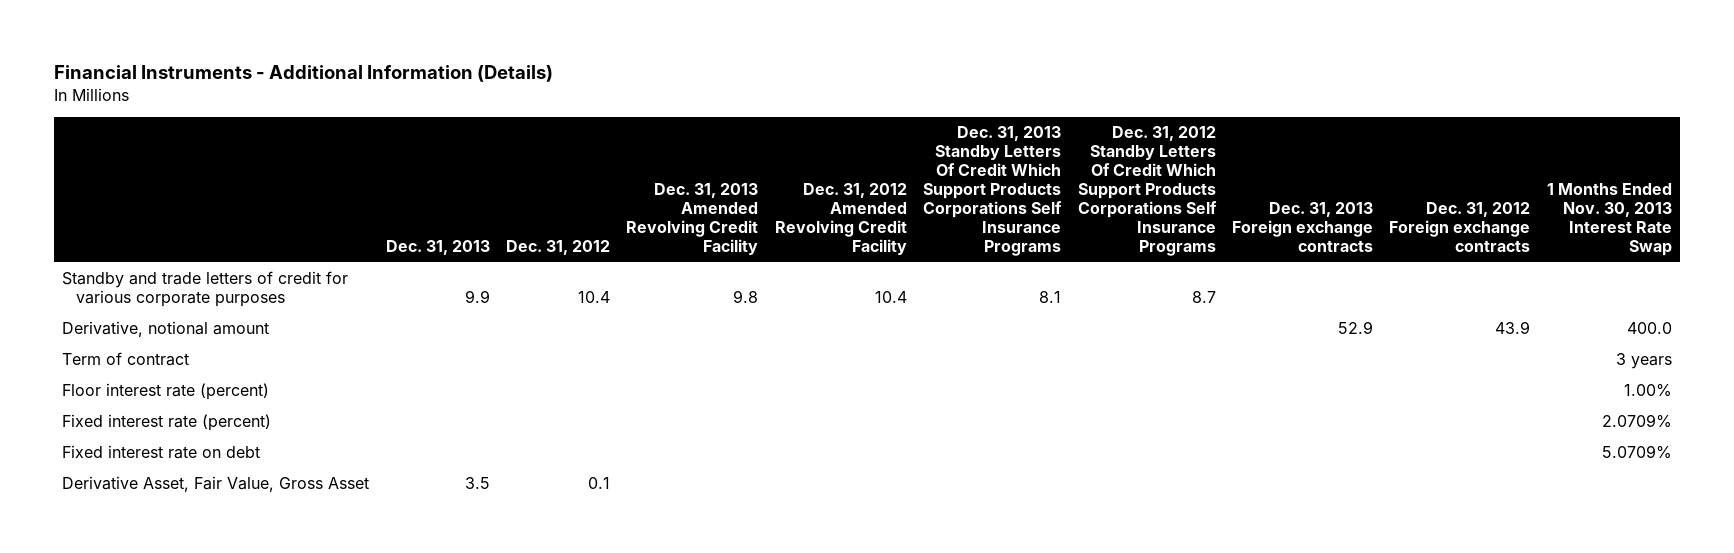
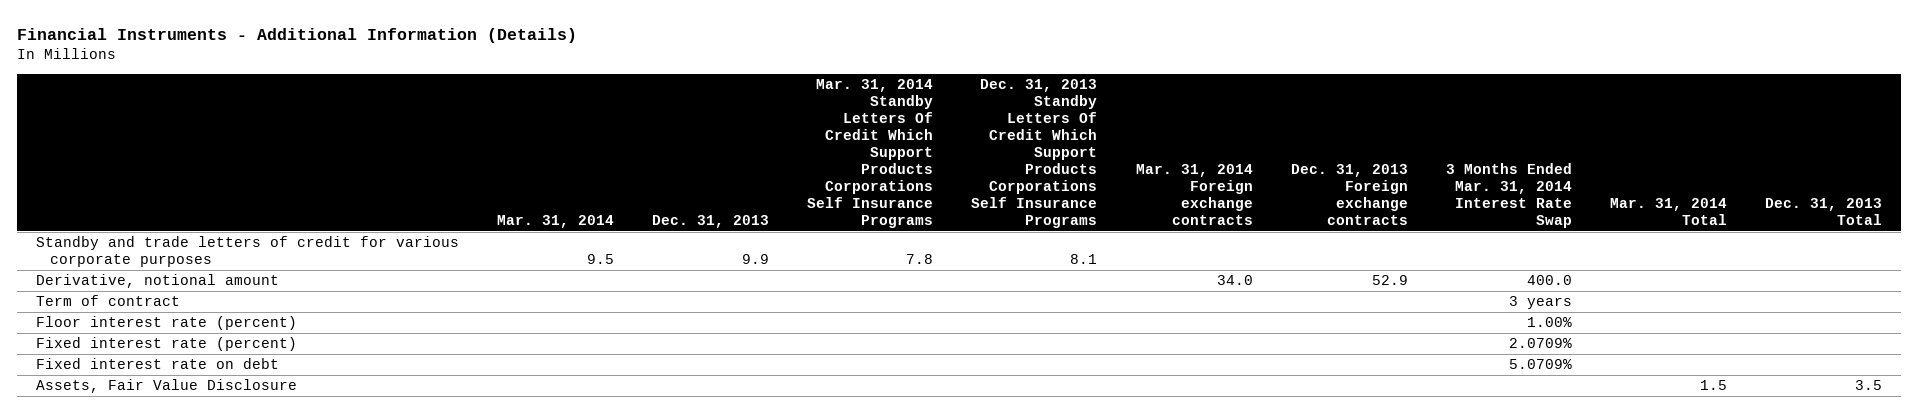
- | Dec. 31, 2013 | Dec. 31, 2012 | Dec. 31, 2013 Amended Revolving Credit Facility | Dec. 31, 2012 Amended Revolving Credit Facility | Dec. 31, 2013 Standby Letters Of Credit Which Support Products Corporations Self Insurance Programs | Dec. 31, 2012 Standby Letters Of Credit Which Support Products Corporations Self Insurance Programs | Dec. 31, 2013 Foreign exchange contracts | Dec. 31, 2012 Foreign exchange contracts | 1 Months Ended Nov. 30, 2013 Interest Rate Swap
+ | Mar. 31, 2014 | Dec. 31, 2013 | Mar. 31, 2014 Standby Letters Of Credit Which Support Products Corporations Self Insurance Programs | Dec. 31, 2013 Standby Letters Of Credit Which Support Products Corporations Self Insurance Programs | Mar. 31, 2014 Foreign exchange contracts | Dec. 31, 2013 Foreign exchange contracts | 3 Months Ended Mar. 31, 2014 Interest Rate Swap | Mar. 31, 2014 Total | Dec. 31, 2013 Total
- Derivative Asset, Fair Value, Gross Asset | 3.5 | 0.1 | | | | | | |
+ Assets, Fair Value Disclosure | | | | | | | | 1.5 | 3.5

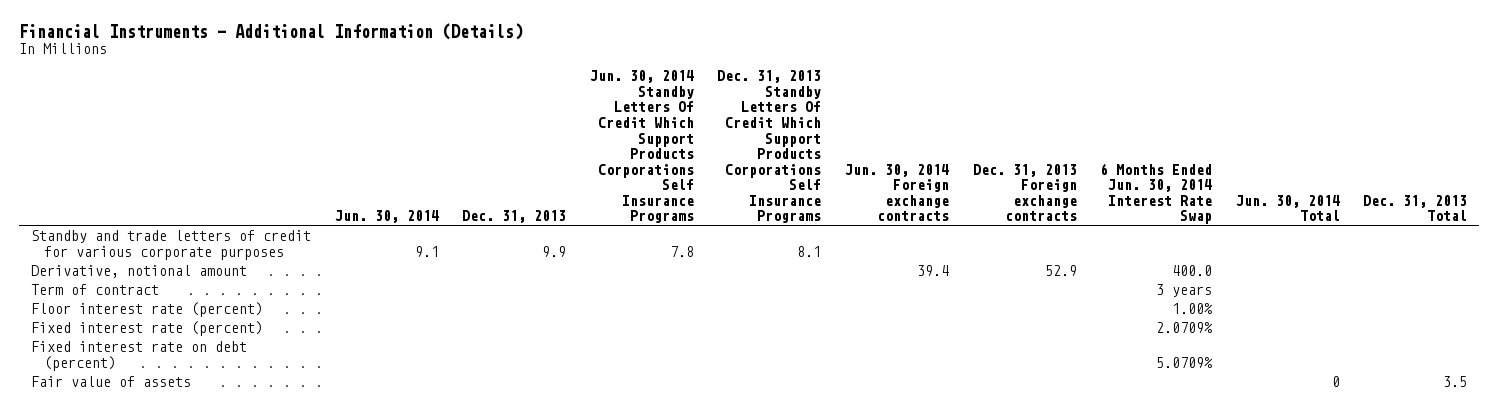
- | Mar. 31, 2014 | Dec. 31, 2013 | Mar. 31, 2014 Standby Letters Of Credit Which Support Products Corporations Self Insurance Programs | Dec. 31, 2013 Standby Letters Of Credit Which Support Products Corporations Self Insurance Programs | Mar. 31, 2014 Foreign exchange contracts | Dec. 31, 2013 Foreign exchange contracts | 3 Months Ended Mar. 31, 2014 Interest Rate Swap | Mar. 31, 2014 Total | Dec. 31, 2013 Total
+ | Jun. 30, 2014 | Dec. 31, 2013 | Jun. 30, 2014 Standby Letters Of Credit Which Support Products Corporations Self Insurance Programs | Dec. 31, 2013 Standby Letters Of Credit Which Support Products Corporations Self Insurance Programs | Jun. 30, 2014 Foreign exchange contracts | Dec. 31, 2013 Foreign exchange contracts | 6 Months Ended Jun. 30, 2014 Interest Rate Swap | Jun. 30, 2014 Total | Dec. 31, 2013 Total
- Fixed interest rate on debt | | | | | | | 5.0709% | |
- Assets, Fair Value Disclosure | | | | | | | | 1.5 | 3.5
+ Fixed interest rate on debt (percent) | | | | | | | 5.0709% | |
+ Fair value of assets | | | | | | | | 0 | 3.5

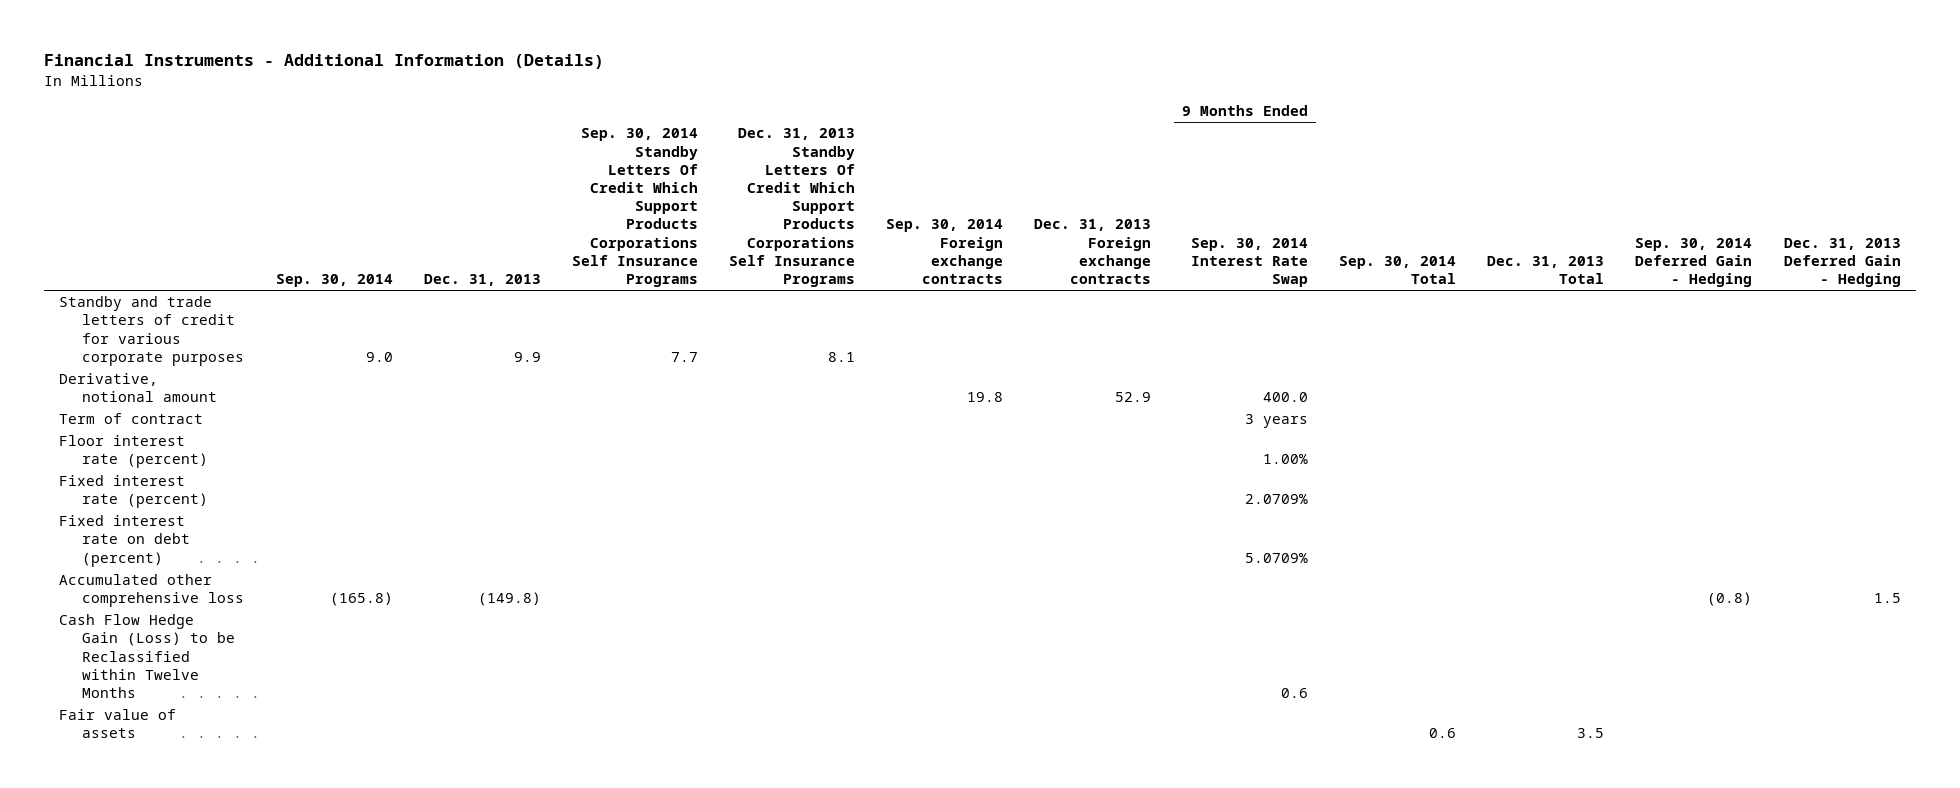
- | Jun. 30, 2014 | Dec. 31, 2013 | Jun. 30, 2014 Standby Letters Of Credit Which Support Products Corporations Self Insurance Programs | Dec. 31, 2013 Standby Letters Of Credit Which Support Products Corporations Self Insurance Programs | Jun. 30, 2014 Foreign exchange contracts | Dec. 31, 2013 Foreign exchange contracts | 6 Months Ended Jun. 30, 2014 Interest Rate Swap | Jun. 30, 2014 Total | Dec. 31, 2013 Total
+ | Sep. 30, 2014 | Dec. 31, 2013 | Sep. 30, 2014 Standby Letters Of Credit Which Support Products Corporations Self Insurance Programs | Dec. 31, 2013 Standby Letters Of Credit Which Support Products Corporations Self Insurance Programs | Sep. 30, 2014 Foreign exchange contracts | Dec. 31, 2013 Foreign exchange contracts | 9 Months Ended Sep. 30, 2014 Interest Rate Swap | Sep. 30, 2014 Total | Dec. 31, 2013 Total | Sep. 30, 2014 Deferred Gain - Hedging | Dec. 31, 2013 Deferred Gain - Hedging
+ Accumulated other comprehensive loss | (165.8) | (149.8) | | | | | | | | (0.8) | 1.5
+ Cash Flow Hedge Gain (Loss) to be Reclassified within Twelve Months | | | | | | | 0.6 | | | |

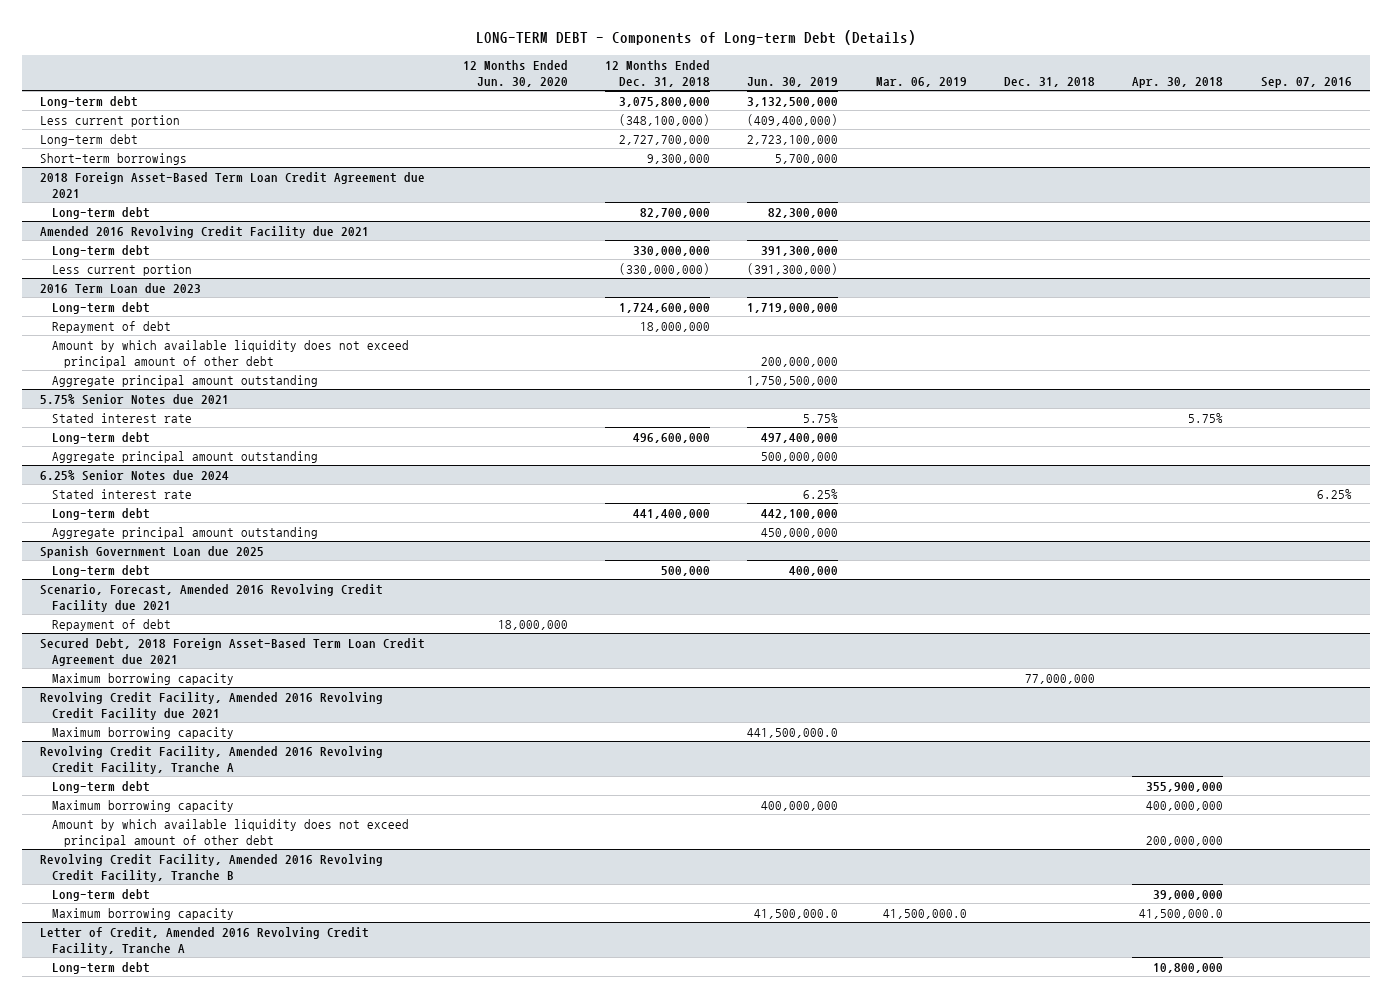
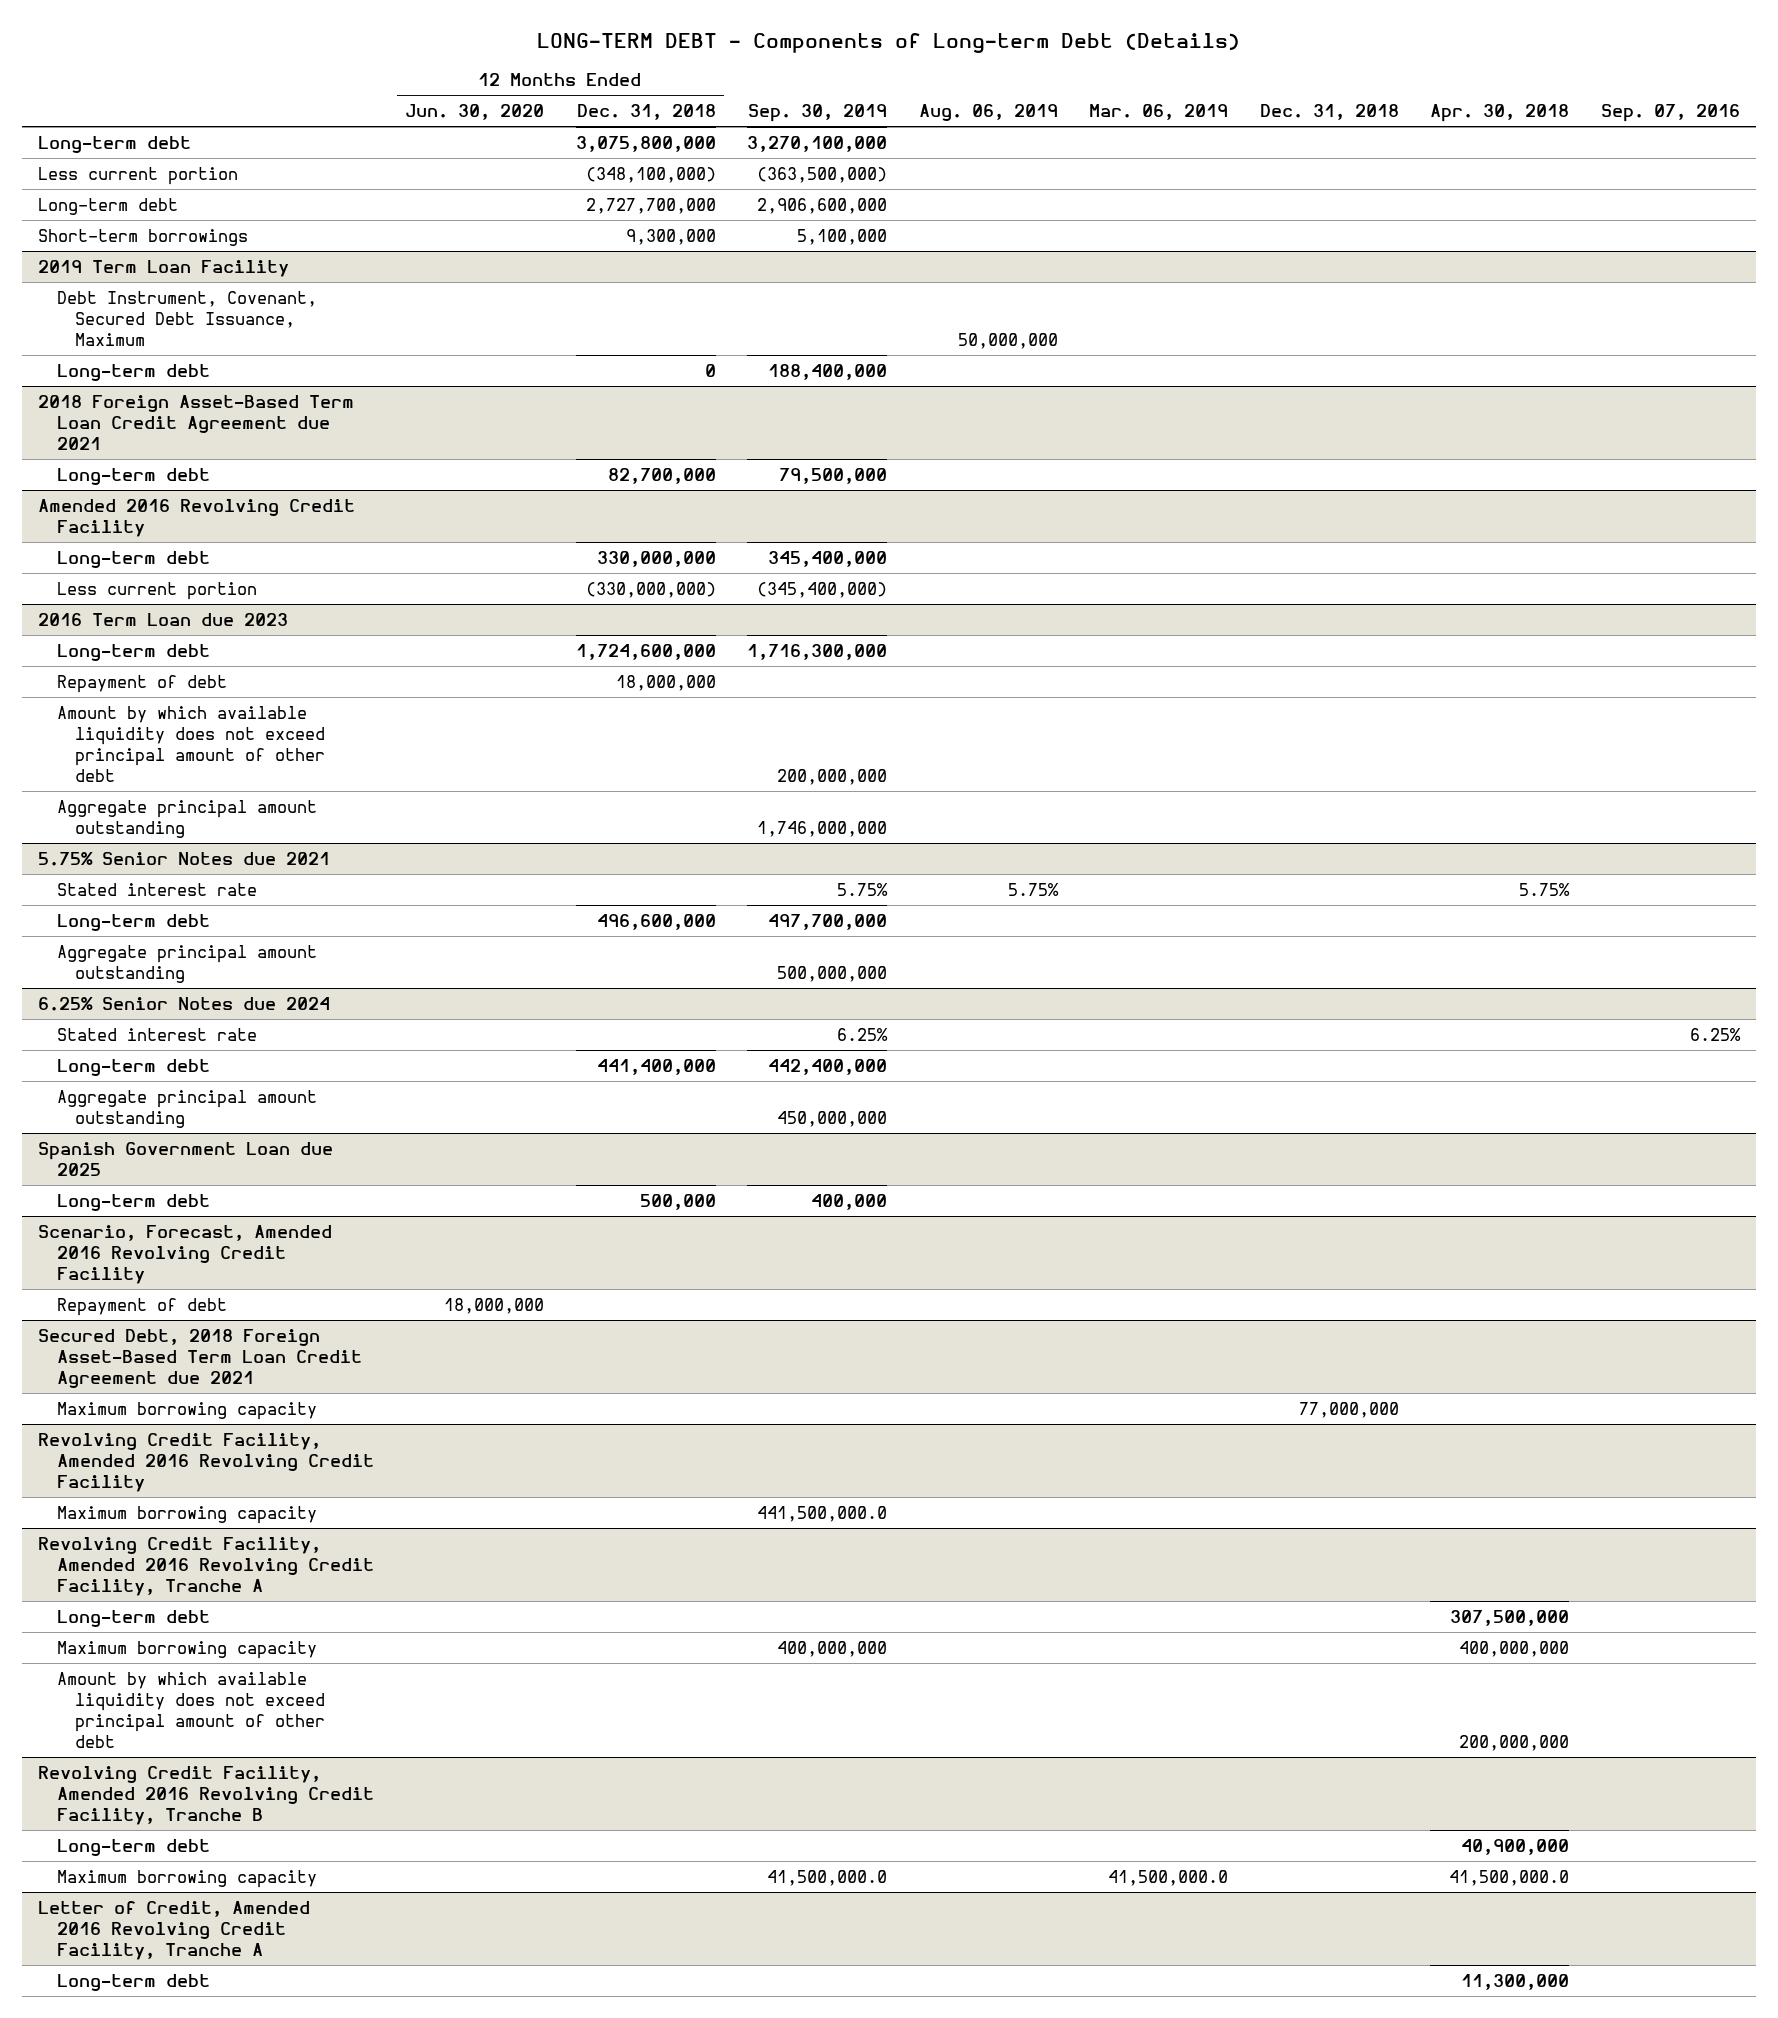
- | 12 Months Ended Jun. 30, 2020 | 12 Months Ended Dec. 31, 2018 | Jun. 30, 2019 | Mar. 06, 2019 | Dec. 31, 2018 | Apr. 30, 2018 | Sep. 07, 2016
+ | 12 Months Ended Jun. 30, 2020 | 12 Months Ended Dec. 31, 2018 | Sep. 30, 2019 | Aug. 06, 2019 | Mar. 06, 2019 | Dec. 31, 2018 | Apr. 30, 2018 | Sep. 07, 2016
+ 2019 Term Loan Facility
+ Debt Instrument, Covenant, Secured Debt Issuance, Maximum | | | | 50,000,000 | | | |
+ Long-term debt | | 0 | 188,400,000 | | | | |
- Amended 2016 Revolving Credit Facility due 2021
+ Amended 2016 Revolving Credit Facility
- Scenario, Forecast, Amended 2016 Revolving Credit Facility due 2021
+ Scenario, Forecast, Amended 2016 Revolving Credit Facility
- Revolving Credit Facility, Amended 2016 Revolving Credit Facility due 2021
+ Revolving Credit Facility, Amended 2016 Revolving Credit Facility
@ Revolving Credit Facility, Amended 2016 Revolving Credit Facility, Tranche A
- Long-term debt | | | | | | 355,900,000 |
+ Long-term debt | | | | | | | 307,500,000 |
@ Revolving Credit Facility, Amended 2016 Revolving Credit Facility, Tranche B
- Long-term debt | | | | | | 39,000,000 |
+ Long-term debt | | | | | | | 40,900,000 |
@ Letter of Credit, Amended 2016 Revolving Credit Facility, Tranche A
- Long-term debt | | | | | | 10,800,000 |
+ Long-term debt | | | | | | | 11,300,000 |

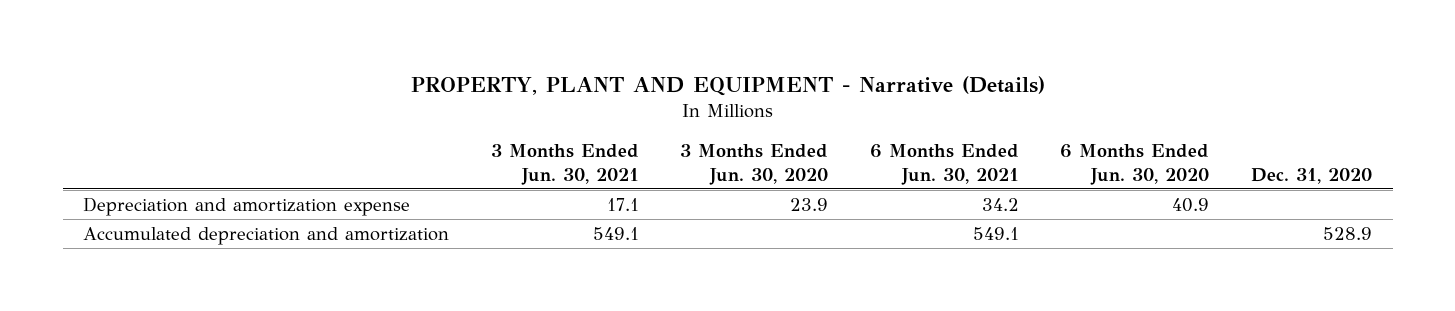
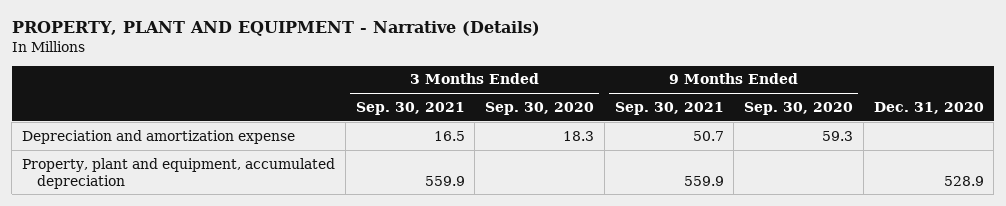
- | 3 Months Ended Jun. 30, 2021 | 3 Months Ended Jun. 30, 2020 | 6 Months Ended Jun. 30, 2021 | 6 Months Ended Jun. 30, 2020 | Dec. 31, 2020
+ | 3 Months Ended Sep. 30, 2021 | 3 Months Ended Sep. 30, 2020 | 9 Months Ended Sep. 30, 2021 | 9 Months Ended Sep. 30, 2020 | Dec. 31, 2020
- Accumulated depreciation and amortization | 549.1 | | 549.1 | | 528.9
+ Property, plant and equipment, accumulated depreciation | 559.9 | | 559.9 | | 528.9

